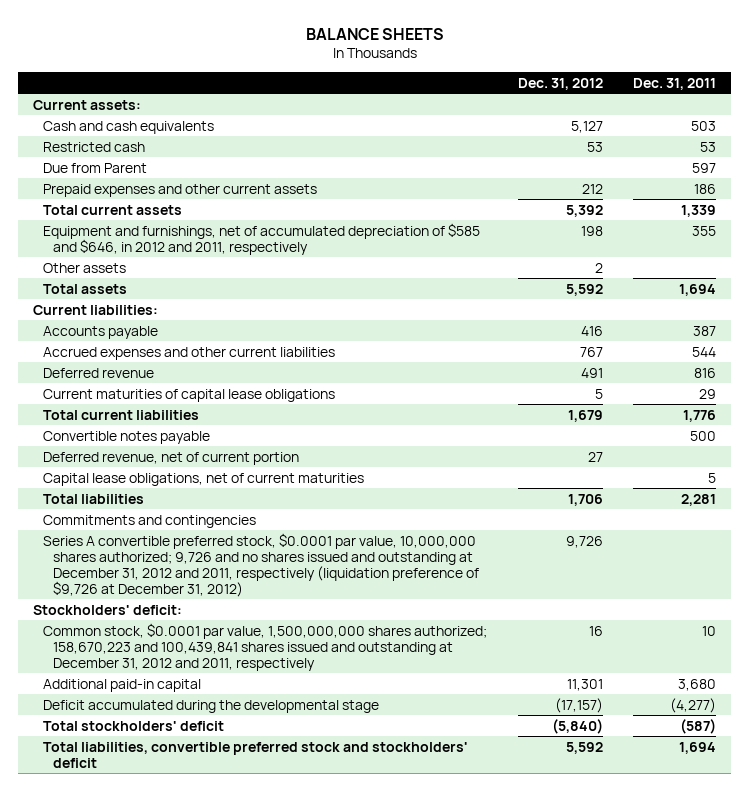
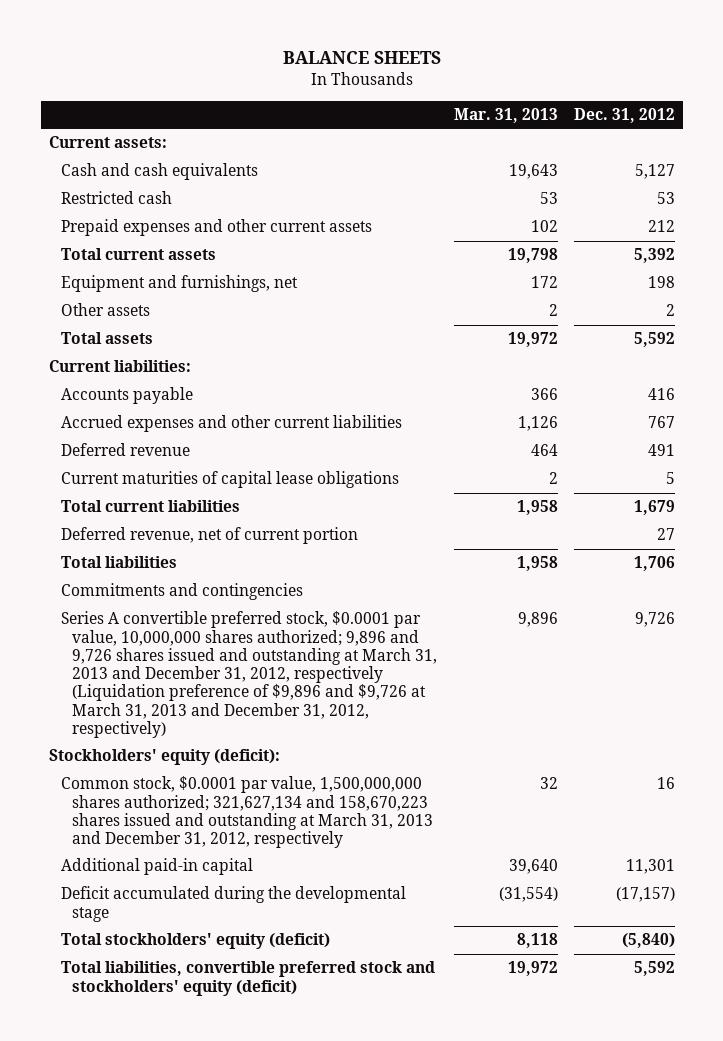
- | Dec. 31, 2012 | Dec. 31, 2011
+ | Mar. 31, 2013 | Dec. 31, 2012
- Due from Parent | | 597
- Equipment and furnishings, net of accumulated depreciation of $585 and $646, in 2012 and 2011, respectively | 198 | 355
+ Equipment and furnishings, net | 172 | 198
- Convertible notes payable | | 500
- Capital lease obligations, net of current maturities | | 5
- Series A convertible preferred stock, $0.0001 par value, 10,000,000 shares authorized; 9,726 and no shares issued and outstanding at December 31, 2012 and 2011, respectively (liquidation preference of $9,726 at December 31, 2012) | 9,726 |
- Stockholders' deficit:
- Common stock, $0.0001 par value, 1,500,000,000 shares authorized; 158,670,223 and 100,439,841 shares issued and outstanding at December 31, 2012 and 2011, respectively | 16 | 10
+ Series A convertible preferred stock, $0.0001 par value, 10,000,000 shares authorized; 9,896 and 9,726 shares issued and outstanding at March 31, 2013 and December 31, 2012, respectively (Liquidation preference of $9,896 and $9,726 at March 31, 2013 and December 31, 2012, respectively) | 9,896 | 9,726
+ Stockholders' equity (deficit):
+ Common stock, $0.0001 par value, 1,500,000,000 shares authorized; 321,627,134 and 158,670,223 shares issued and outstanding at March 31, 2013 and December 31, 2012, respectively | 32 | 16
- Total stockholders' deficit | (5,840) | (587)
- Total liabilities, convertible preferred stock and stockholders' deficit | 5,592 | 1,694
+ Total stockholders' equity (deficit) | 8,118 | (5,840)
+ Total liabilities, convertible preferred stock and stockholders' equity (deficit) | 19,972 | 5,592

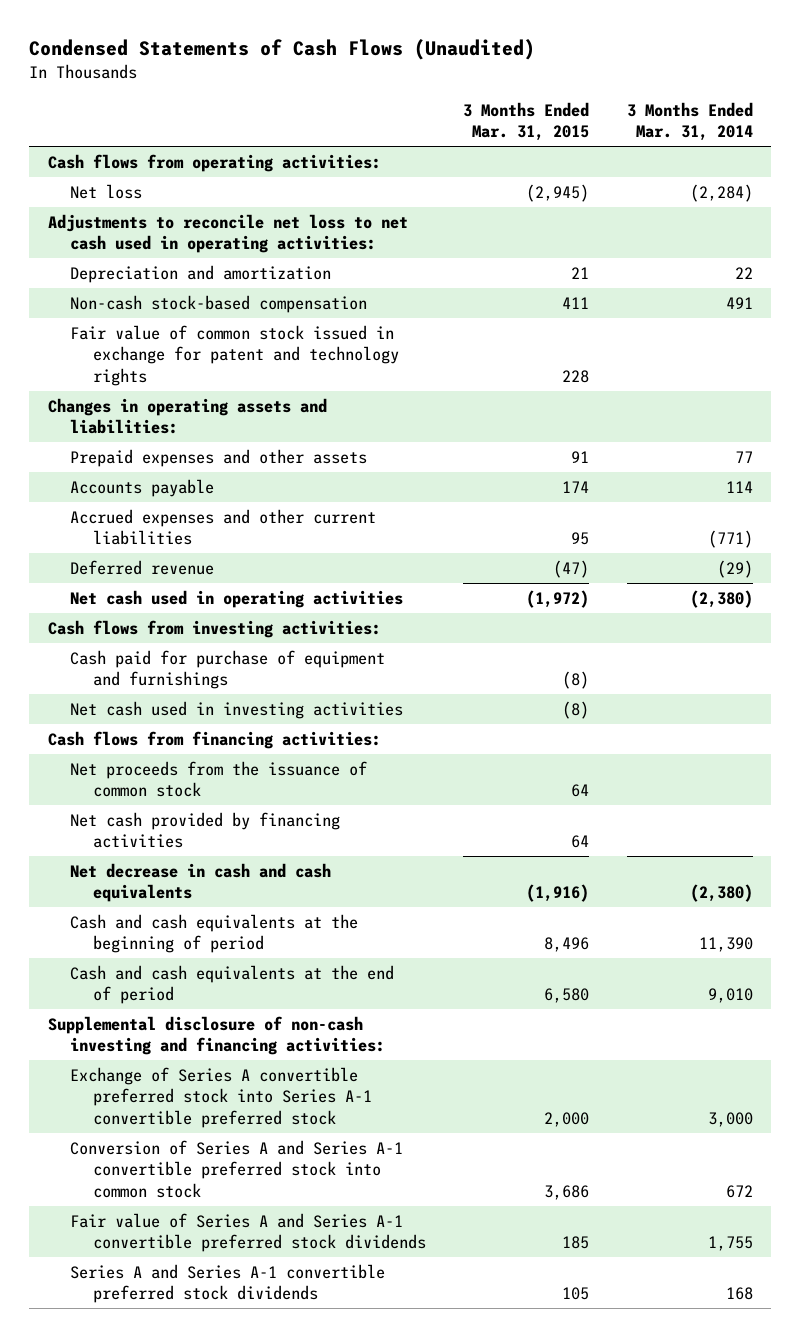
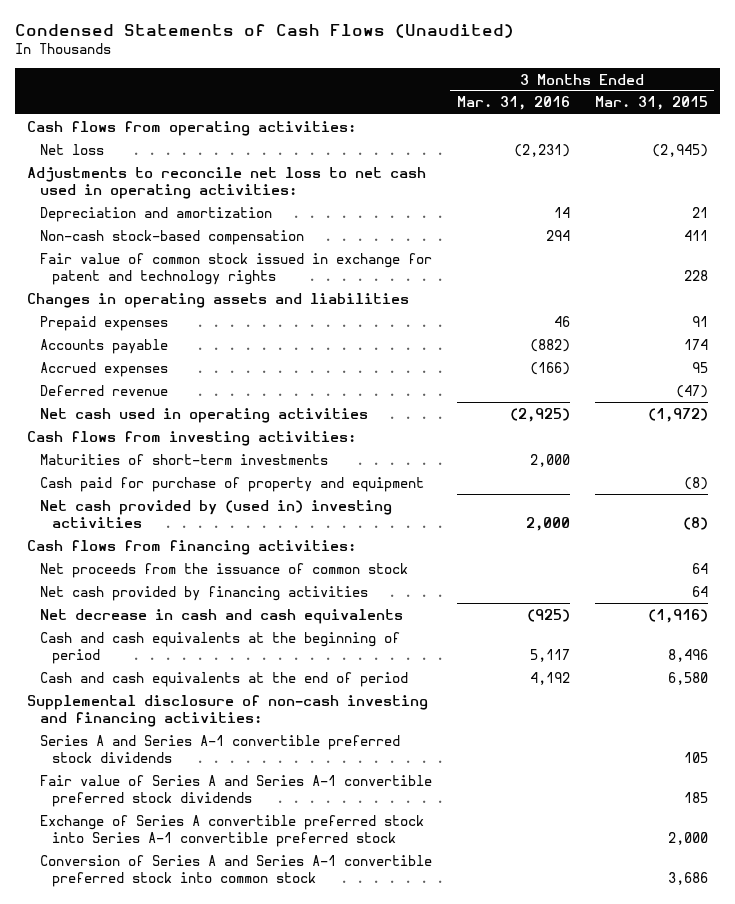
- | 3 Months Ended Mar. 31, 2015 | 3 Months Ended Mar. 31, 2014
+ | 3 Months Ended Mar. 31, 2016 | 3 Months Ended Mar. 31, 2015
- Changes in operating assets and liabilities:
- Prepaid expenses and other assets | 91 | 77
+ Changes in operating assets and liabilities
+ Prepaid expenses | 46 | 91
- Accrued expenses and other current liabilities | 95 | (771)
+ Accrued expenses | (166) | 95
- Cash paid for purchase of equipment and furnishings | (8) |
- Net cash used in investing activities | (8) |
+ Maturities of short-term investments | 2,000 |
+ Cash paid for purchase of property and equipment | | (8)
+ Net cash provided by (used in) investing activities | 2,000 | (8)
moved up: Series A and Series A-1 convertible preferred stock dividends | | 105
moved up: Fair value of Series A and Series A-1 convertible preferred stock dividends | | 185

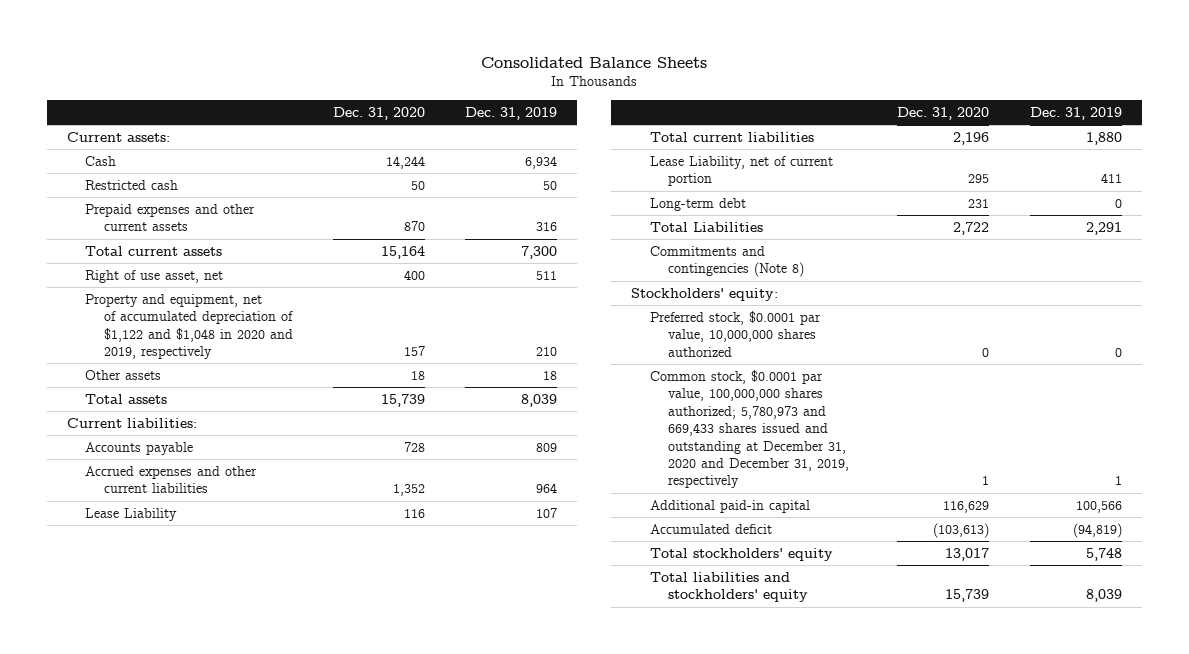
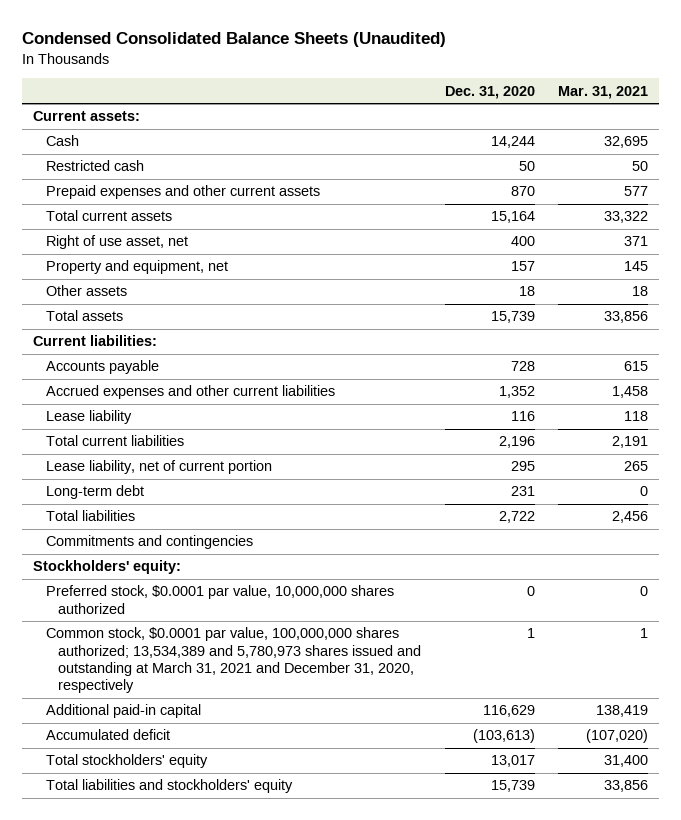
- Consolidated Balance Sheets
+ Condensed Consolidated Balance Sheets (Unaudited)
- | Dec. 31, 2020 | Dec. 31, 2019
+ | Dec. 31, 2020 | Mar. 31, 2021
- Property and equipment, net of accumulated depreciation of $1,122 and $1,048 in 2020 and 2019, respectively | 157 | 210
+ Property and equipment, net | 157 | 145
- Lease Liability | 116 | 107
+ Lease liability | 116 | 118
- Lease Liability, net of current portion | 295 | 411
+ Lease liability, net of current portion | 295 | 265
- Total Liabilities | 2,722 | 2,291
- Commitments and contingencies (Note 8)
+ Total liabilities | 2,722 | 2,456
+ Commitments and contingencies
- Common stock, $0.0001 par value, 100,000,000 shares authorized; 5,780,973 and 669,433 shares issued and outstanding at December 31, 2020 and December 31, 2019, respectively | 1 | 1
+ Common stock, $0.0001 par value, 100,000,000 shares authorized; 13,534,389 and 5,780,973 shares issued and outstanding at March 31, 2021 and December 31, 2020, respectively | 1 | 1

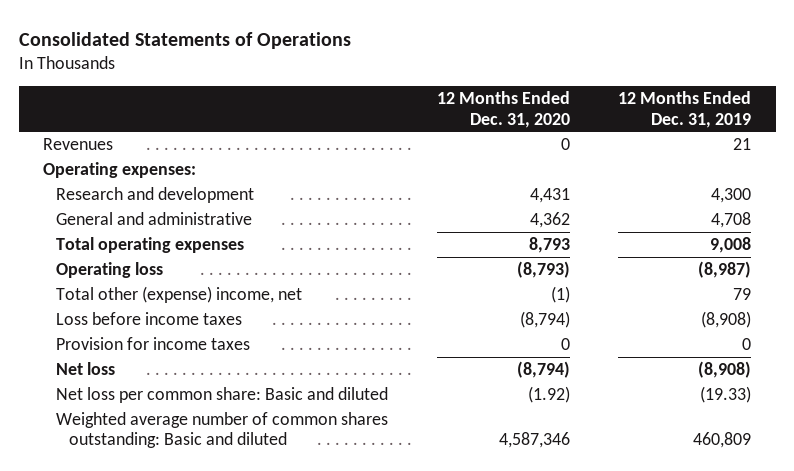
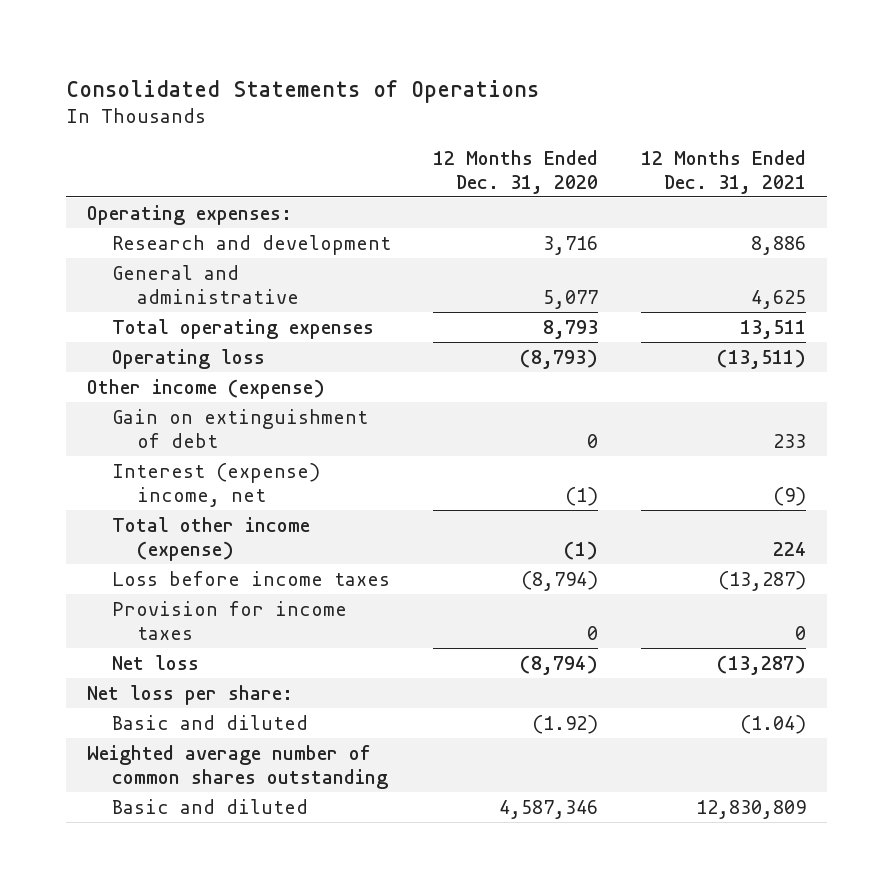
- | 12 Months Ended Dec. 31, 2020 | 12 Months Ended Dec. 31, 2019
+ | 12 Months Ended Dec. 31, 2020 | 12 Months Ended Dec. 31, 2021
- Revenues | 0 | 21
- Research and development | 4,431 | 4,300
- General and administrative | 4,362 | 4,708
+ Research and development | 3,716 | 8,886
+ General and administrative | 5,077 | 4,625
- Total other (expense) income, net | (1) | 79
+ Other income (expense)
+ Gain on extinguishment of debt | 0 | 233
+ Interest (expense) income, net | (1) | (9)
+ Total other income (expense) | (1) | 224
- Net loss per common share: Basic and diluted | (1.92) | (19.33)
- Weighted average number of common shares outstanding: Basic and diluted | 4,587,346 | 460,809
+ Net loss per share:
+ Basic and diluted | (1.92) | (1.04)
+ Weighted average number of common shares outstanding
+ Basic and diluted | 4,587,346 | 12,830,809

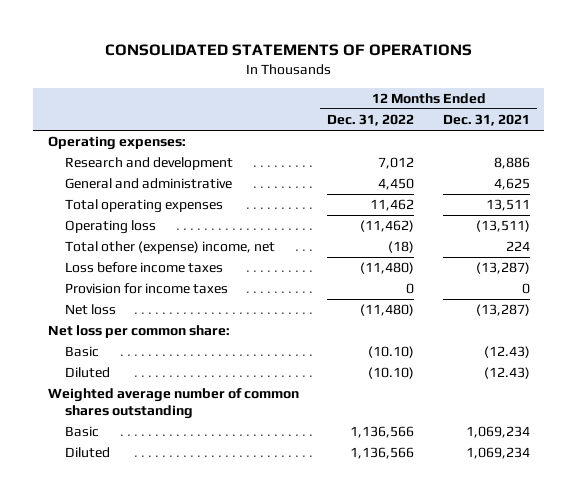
- Consolidated Statements of Operations
+ CONSOLIDATED STATEMENTS OF OPERATIONS
- | 12 Months Ended Dec. 31, 2020 | 12 Months Ended Dec. 31, 2021
+ | 12 Months Ended Dec. 31, 2022 | 12 Months Ended Dec. 31, 2021
- Other income (expense)
- Gain on extinguishment of debt | 0 | 233
- Interest (expense) income, net | (1) | (9)
- Total other income (expense) | (1) | 224
+ Total other (expense) income, net | (18) | 224
- Net loss per share:
- Basic and diluted | (1.92) | (1.04)
+ Net loss per common share:
+ Basic | (10.10) | (12.43)
+ Diluted | (10.10) | (12.43)
- Basic and diluted | 4,587,346 | 12,830,809
+ Basic | 1,136,566 | 1,069,234
+ Diluted | 1,136,566 | 1,069,234

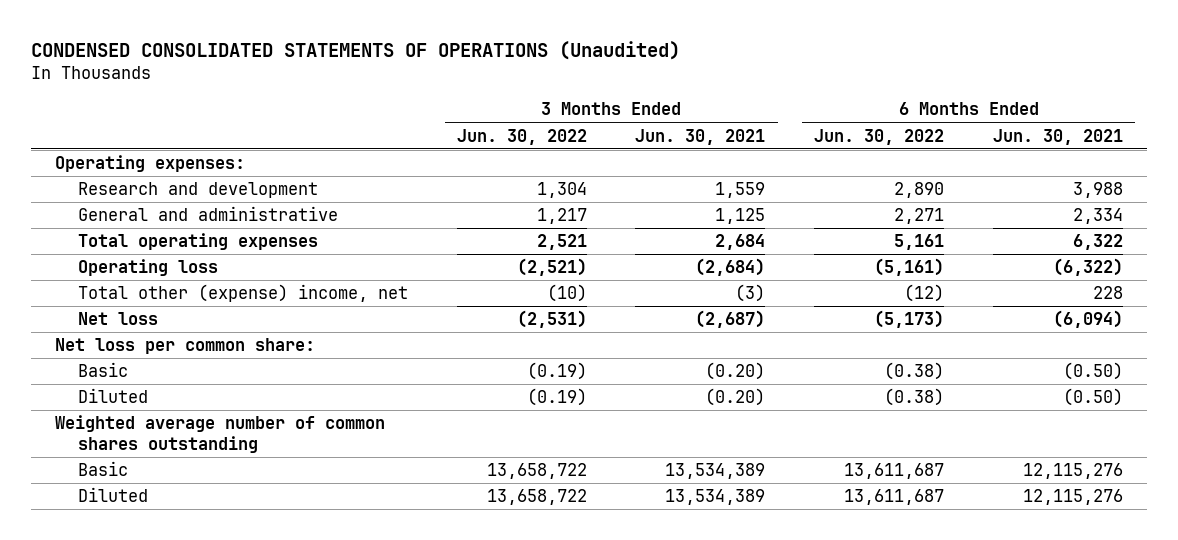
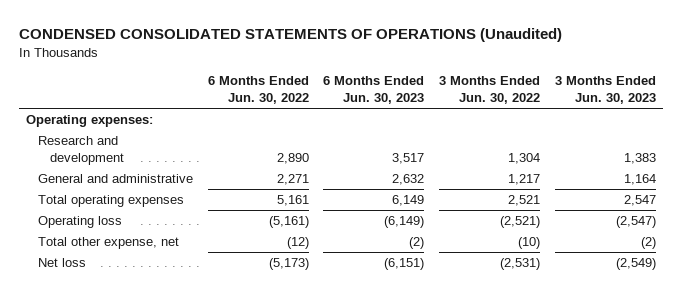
- | 3 Months Ended Jun. 30, 2022 | 3 Months Ended Jun. 30, 2021 | 6 Months Ended Jun. 30, 2022 | 6 Months Ended Jun. 30, 2021
+ | 6 Months Ended Jun. 30, 2022 | 6 Months Ended Jun. 30, 2023 | 3 Months Ended Jun. 30, 2022 | 3 Months Ended Jun. 30, 2023
- Total other (expense) income, net | (10) | (3) | (12) | 228
+ Total other expense, net | (12) | (2) | (10) | (2)
- Net loss per common share:
- Basic | (0.19) | (0.20) | (0.38) | (0.50)
- Diluted | (0.19) | (0.20) | (0.38) | (0.50)
- Weighted average number of common shares outstanding
- Basic | 13,658,722 | 13,534,389 | 13,611,687 | 12,115,276
- Diluted | 13,658,722 | 13,534,389 | 13,611,687 | 12,115,276

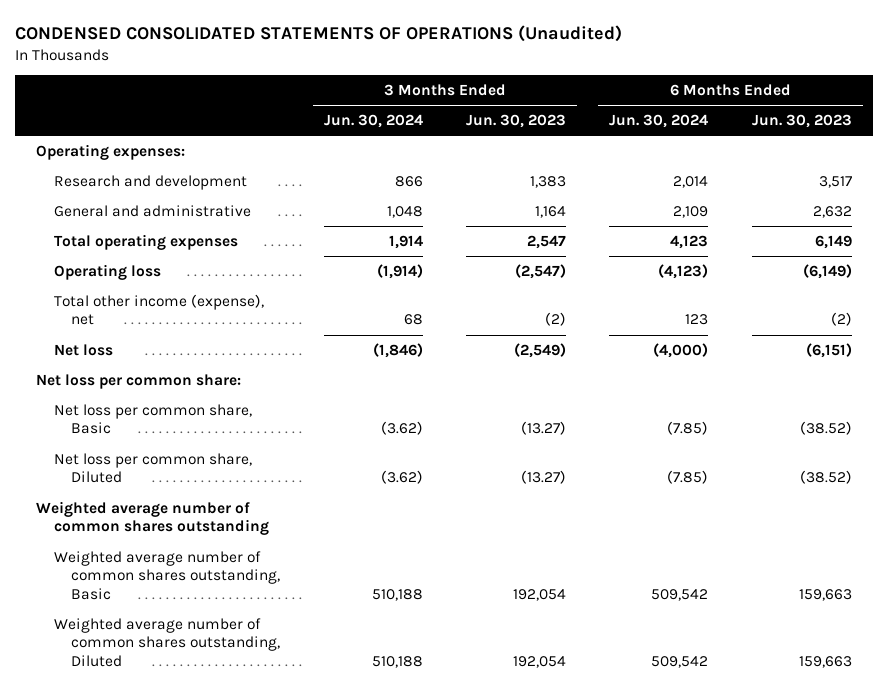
- | 6 Months Ended Jun. 30, 2022 | 6 Months Ended Jun. 30, 2023 | 3 Months Ended Jun. 30, 2022 | 3 Months Ended Jun. 30, 2023
+ | 3 Months Ended Jun. 30, 2024 | 3 Months Ended Jun. 30, 2023 | 6 Months Ended Jun. 30, 2024 | 6 Months Ended Jun. 30, 2023
- Total other expense, net | (12) | (2) | (10) | (2)
+ Total other income (expense), net | 68 | (2) | 123 | (2)
+ Net loss per common share:
+ Net loss per common share, Basic | (3.62) | (13.27) | (7.85) | (38.52)
+ Net loss per common share, Diluted | (3.62) | (13.27) | (7.85) | (38.52)
+ Weighted average number of common shares outstanding
+ Weighted average number of common shares outstanding, Basic | 510,188 | 192,054 | 509,542 | 159,663
+ Weighted average number of common shares outstanding, Diluted | 510,188 | 192,054 | 509,542 | 159,663

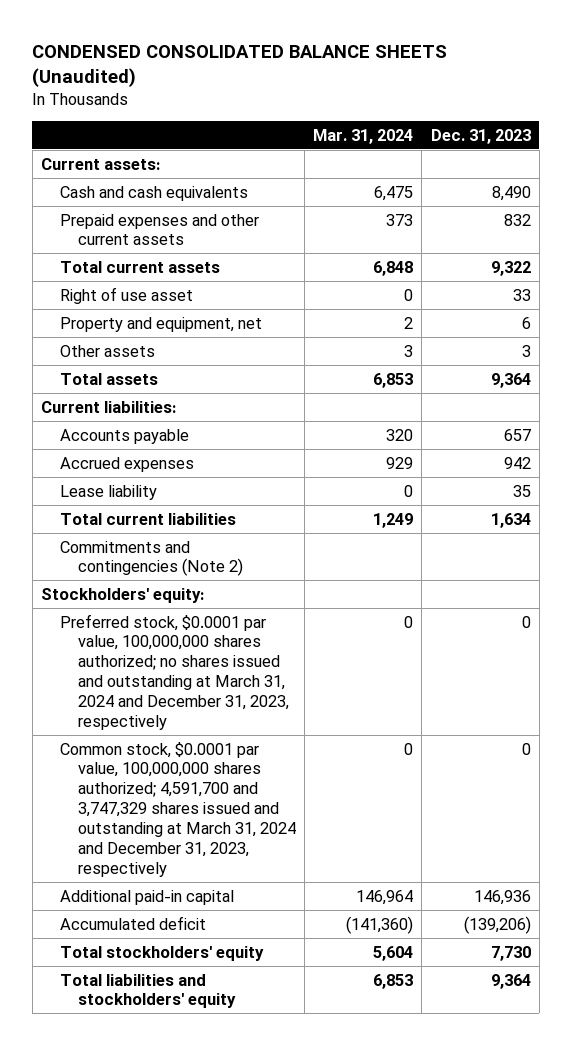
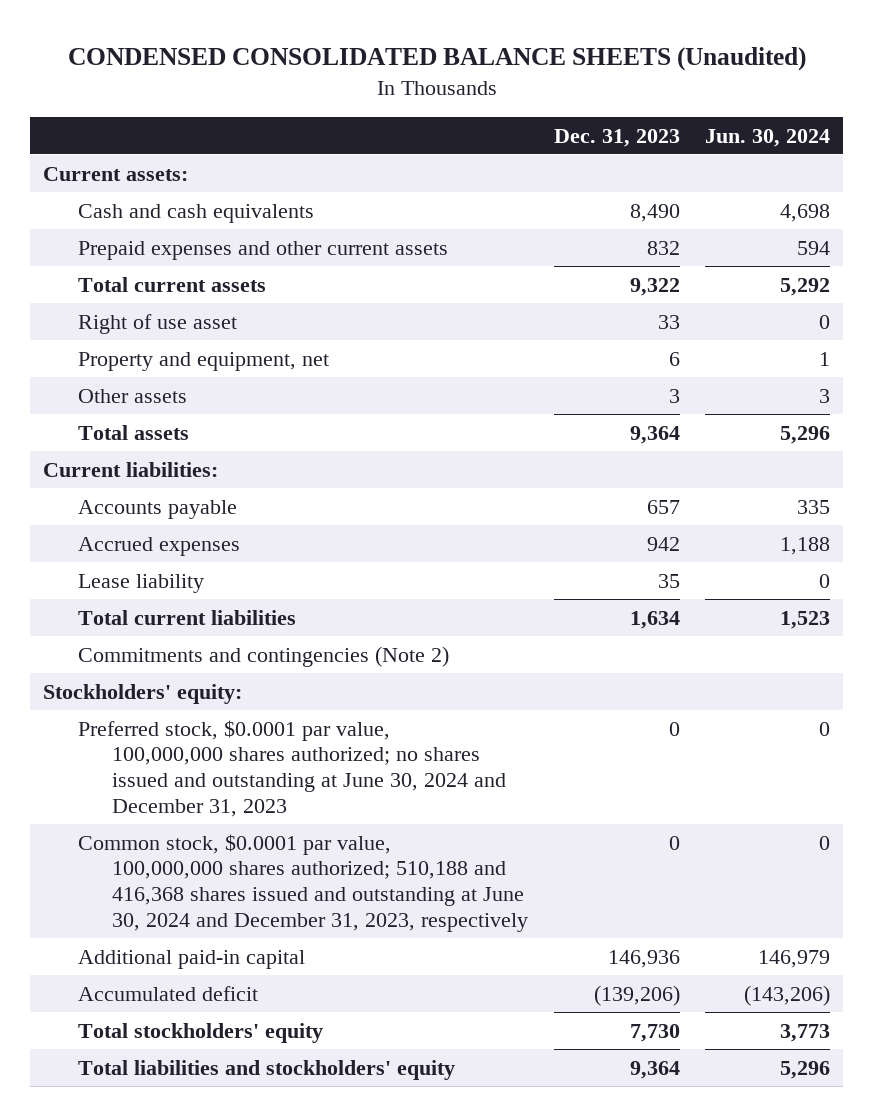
- | Mar. 31, 2024 | Dec. 31, 2023
+ | Dec. 31, 2023 | Jun. 30, 2024
- Preferred stock, $0.0001 par value, 100,000,000 shares authorized; no shares issued and outstanding at March 31, 2024 and December 31, 2023, respectively | 0 | 0
- Common stock, $0.0001 par value, 100,000,000 shares authorized; 4,591,700 and 3,747,329 shares issued and outstanding at March 31, 2024 and December 31, 2023, respectively | 0 | 0
+ Preferred stock, $0.0001 par value, 100,000,000 shares authorized; no shares issued and outstanding at June 30, 2024 and December 31, 2023 | 0 | 0
+ Common stock, $0.0001 par value, 100,000,000 shares authorized; 510,188 and 416,368 shares issued and outstanding at June 30, 2024 and December 31, 2023, respectively | 0 | 0

